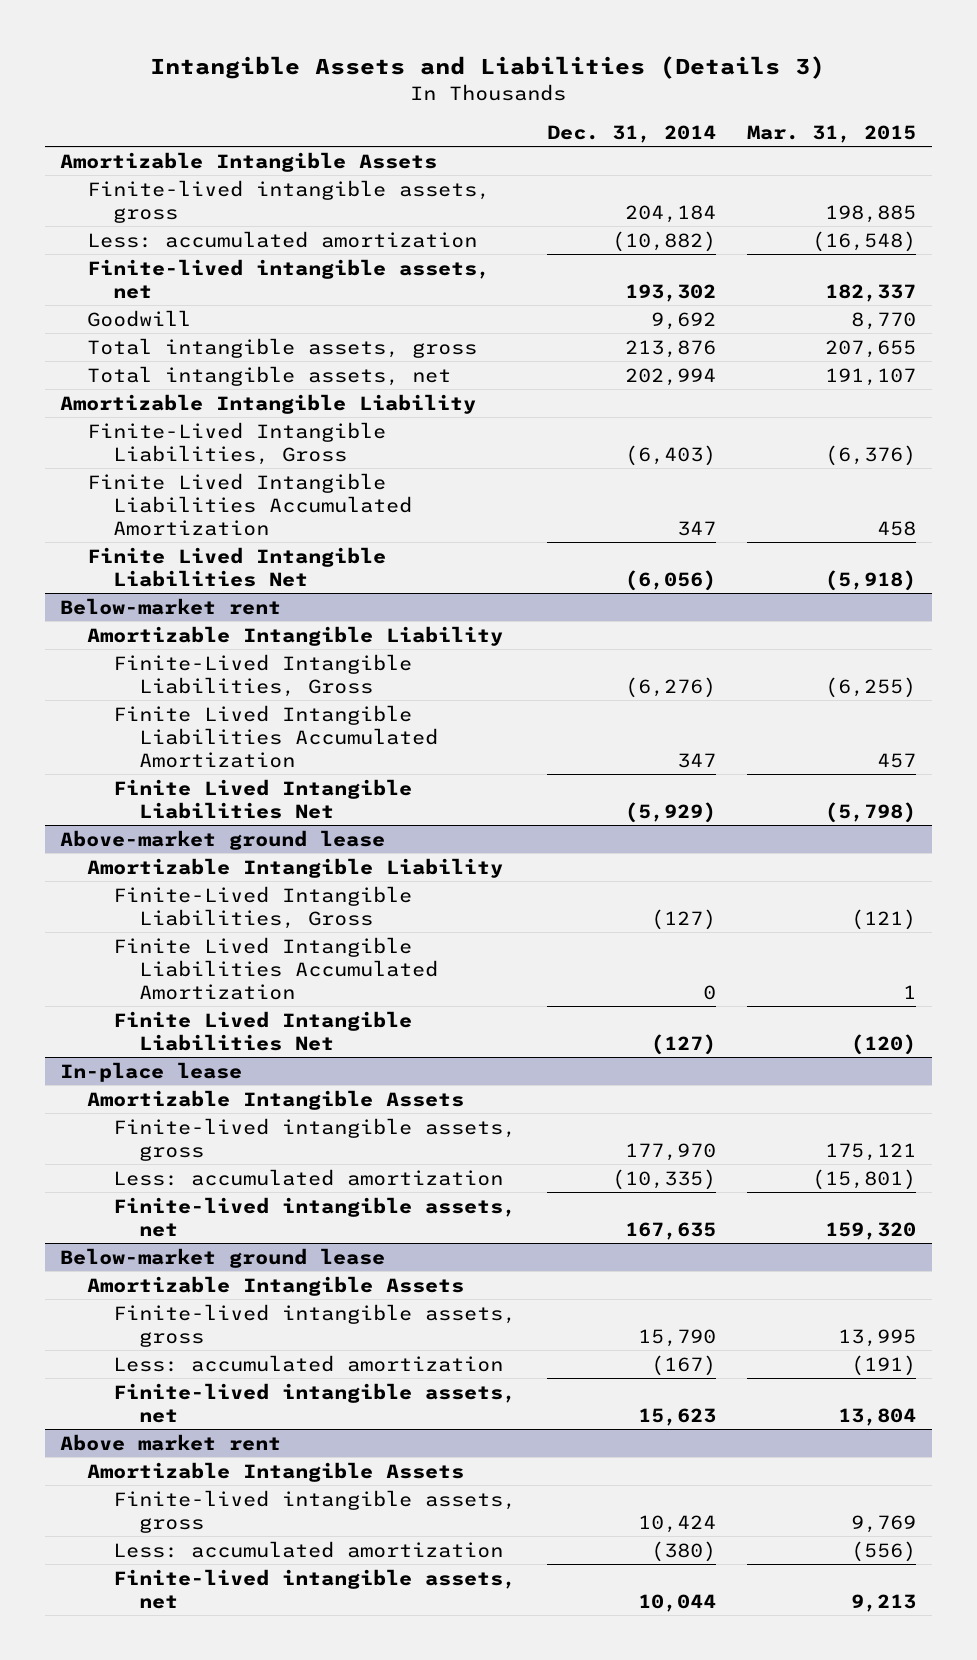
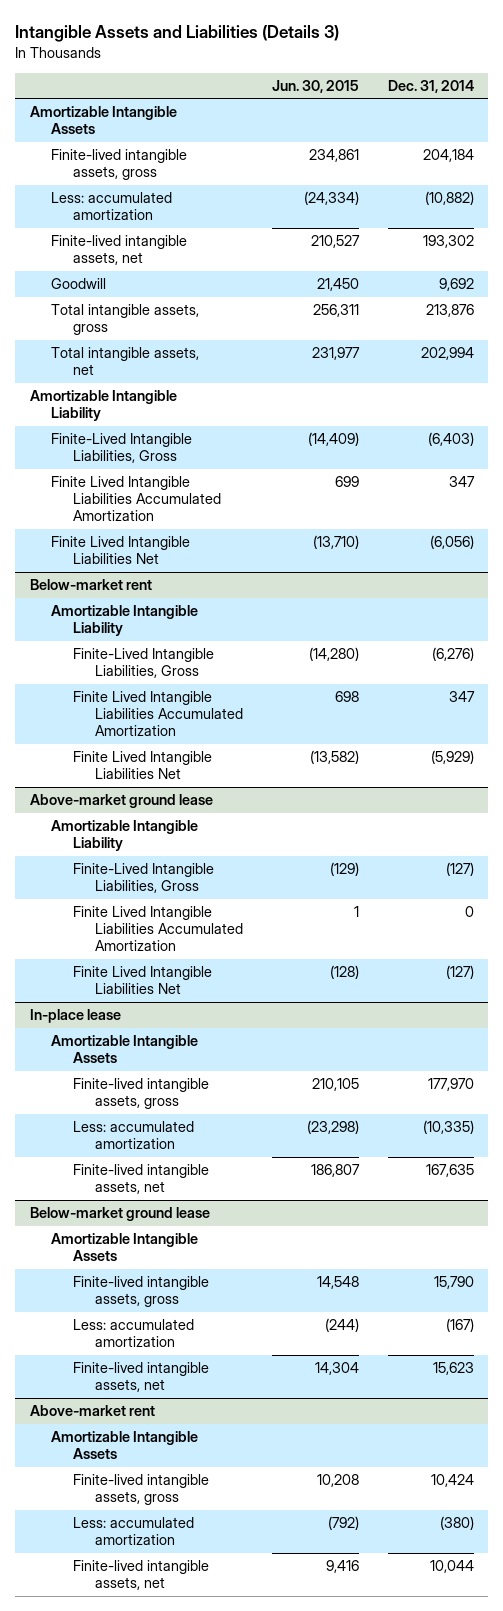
- | Dec. 31, 2014 | Mar. 31, 2015
+ | Jun. 30, 2015 | Dec. 31, 2014
- Above market rent
+ Above-market rent

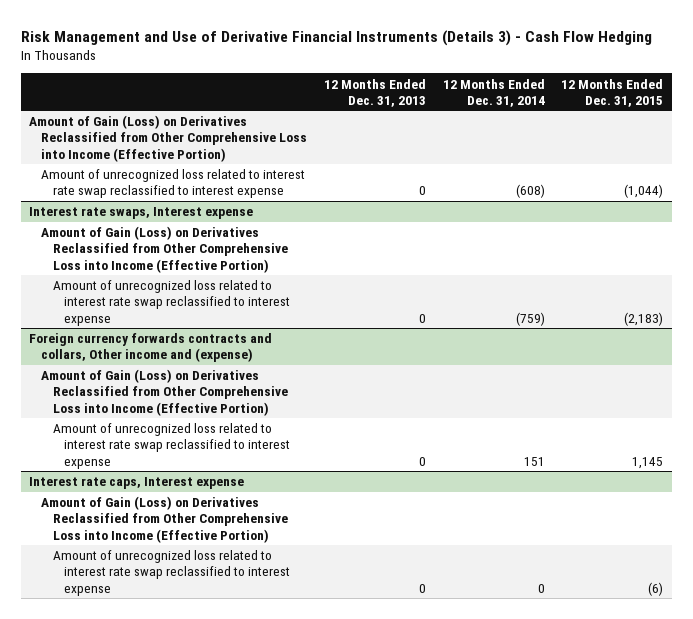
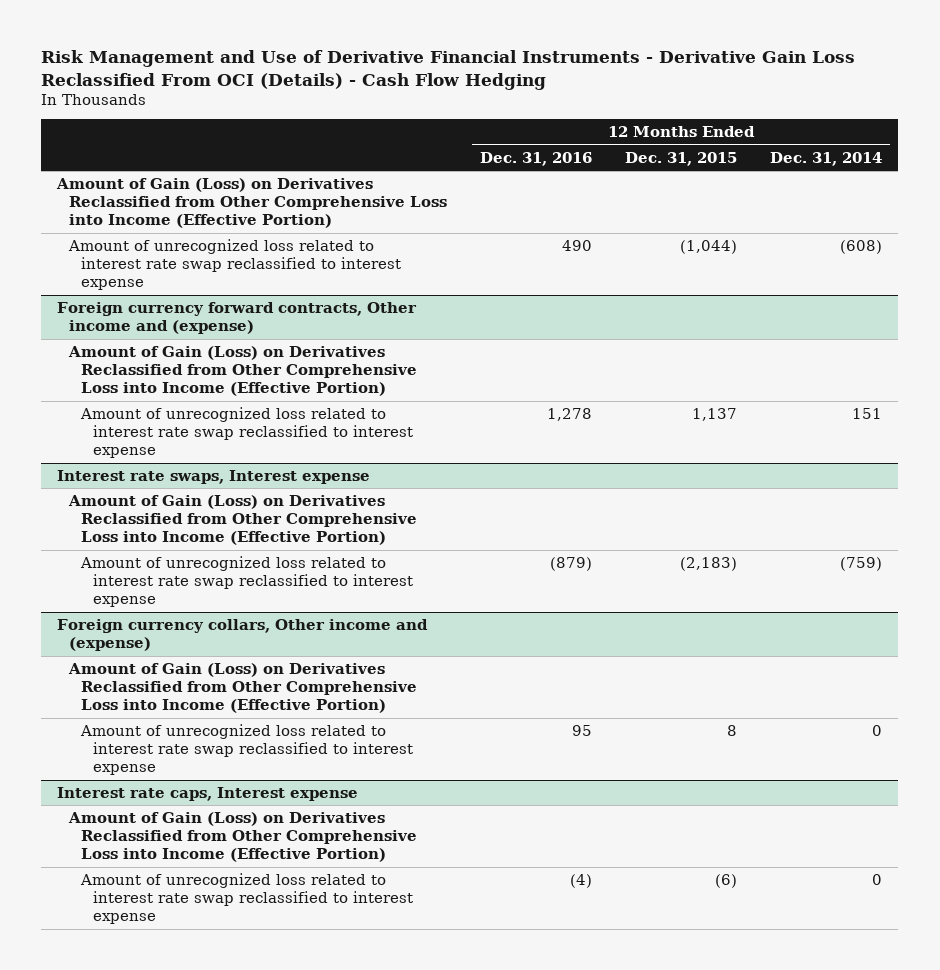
- Risk Management and Use of Derivative Financial Instruments (Details 3) - Cash Flow Hedging
+ Risk Management and Use of Derivative Financial Instruments - Derivative Gain Loss Reclassified From OCI (Details) - Cash Flow Hedging
- | 12 Months Ended Dec. 31, 2013 | 12 Months Ended Dec. 31, 2014 | 12 Months Ended Dec. 31, 2015
+ | 12 Months Ended Dec. 31, 2016 | 12 Months Ended Dec. 31, 2015 | 12 Months Ended Dec. 31, 2014
+ Foreign currency forward contracts, Other income and (expense)
+ Amount of Gain (Loss) on Derivatives Reclassified from Other Comprehensive Loss into Income (Effective Portion)
+ Amount of unrecognized loss related to interest rate swap reclassified to interest expense | 1,278 | 1,137 | 151
- Foreign currency forwards contracts and collars, Other income and (expense)
+ Foreign currency collars, Other income and (expense)
- Amount of unrecognized loss related to interest rate swap reclassified to interest expense | 0 | 151 | 1,145
+ Amount of unrecognized loss related to interest rate swap reclassified to interest expense | 95 | 8 | 0

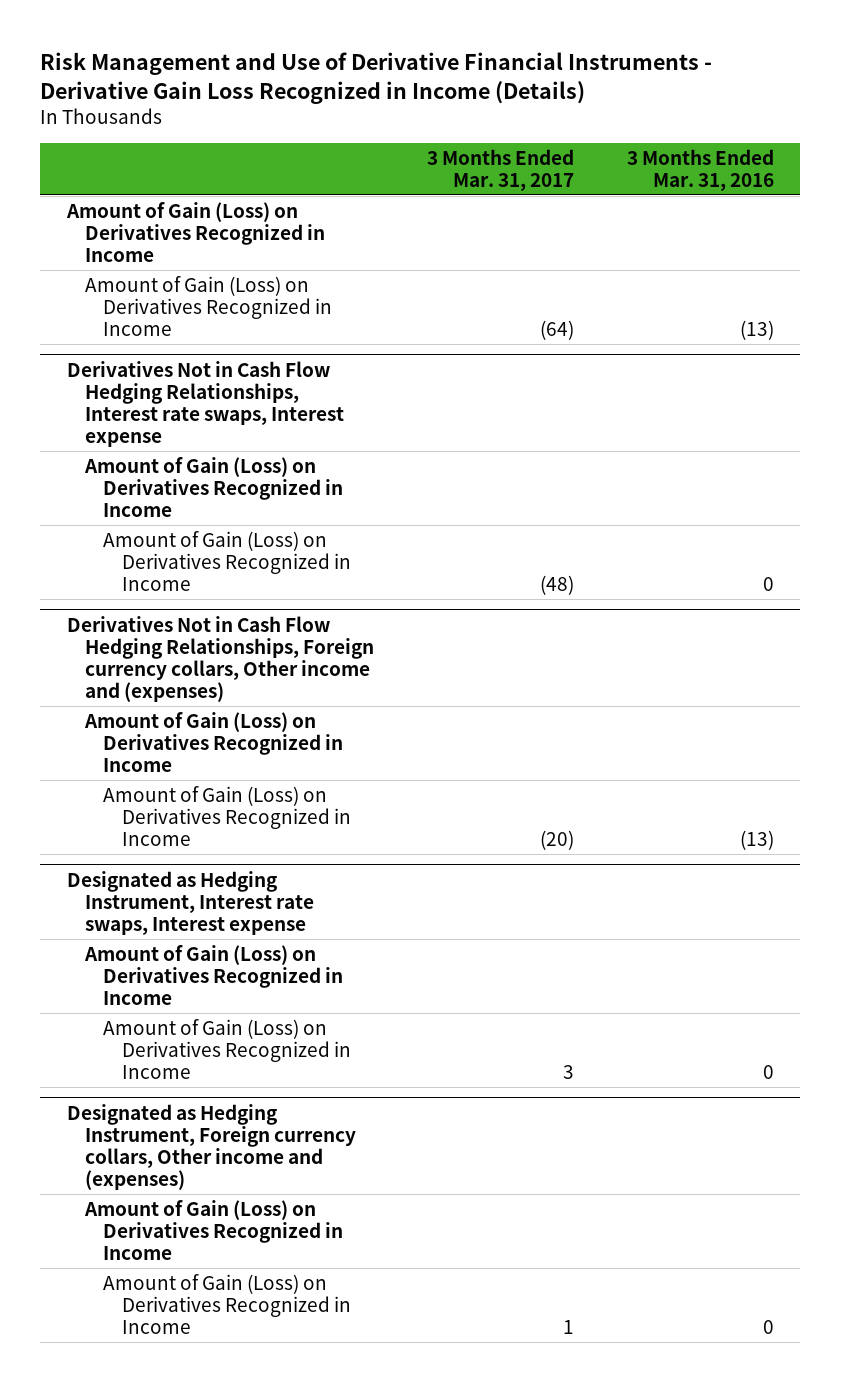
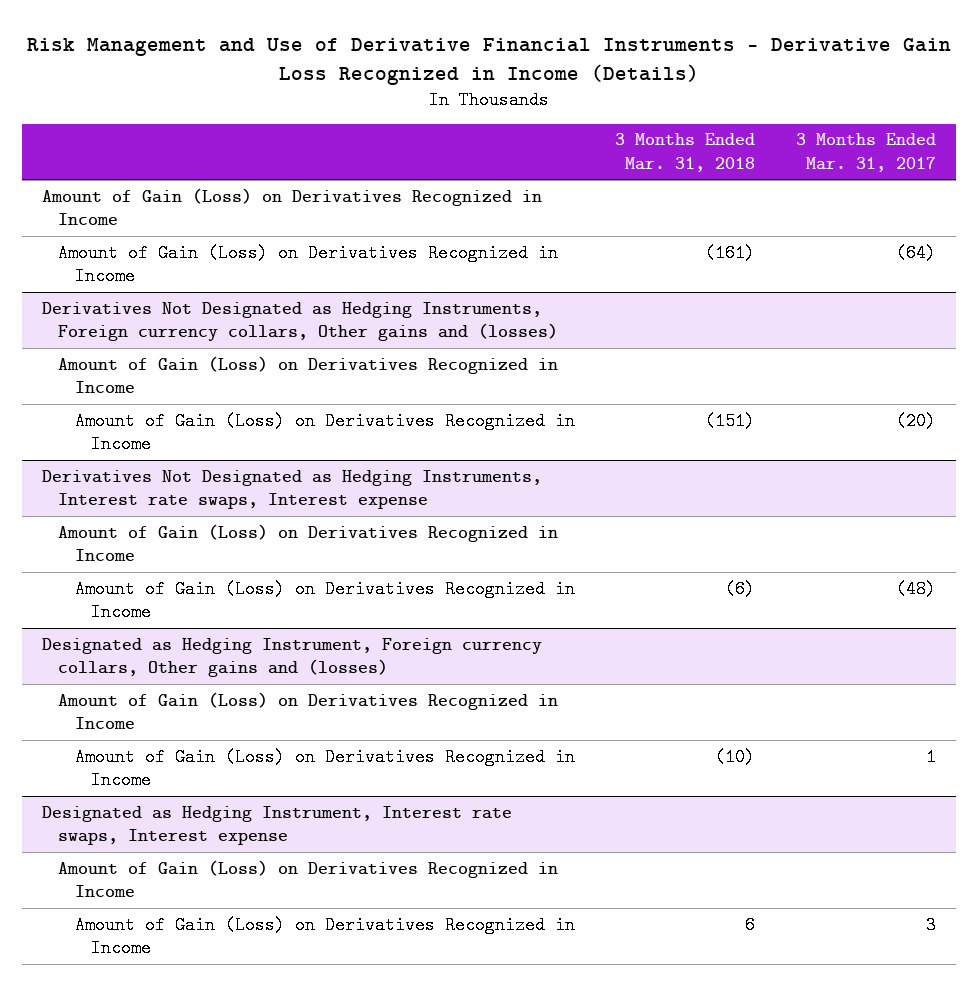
- | 3 Months Ended Mar. 31, 2017 | 3 Months Ended Mar. 31, 2016
+ | 3 Months Ended Mar. 31, 2018 | 3 Months Ended Mar. 31, 2017
- Derivatives Not in Cash Flow Hedging Relationships, Interest rate swaps, Interest expense
+ Derivatives Not Designated as Hedging Instruments, Foreign currency collars, Other gains and (losses)
+ Amount of Gain (Loss) on Derivatives Recognized in Income | (151) | (20)
+ Derivatives Not Designated as Hedging Instruments, Interest rate swaps, Interest expense
+ Amount of Gain (Loss) on Derivatives Recognized in Income
- Derivatives Not in Cash Flow Hedging Relationships, Foreign currency collars, Other income and (expenses)
+ Designated as Hedging Instrument, Foreign currency collars, Other gains and (losses)
- Amount of Gain (Loss) on Derivatives Recognized in Income | (20) | (13)
+ Amount of Gain (Loss) on Derivatives Recognized in Income | (10) | 1
- Designated as Hedging Instrument, Foreign currency collars, Other income and (expenses)
- Amount of Gain (Loss) on Derivatives Recognized in Income
- Amount of Gain (Loss) on Derivatives Recognized in Income | 1 | 0

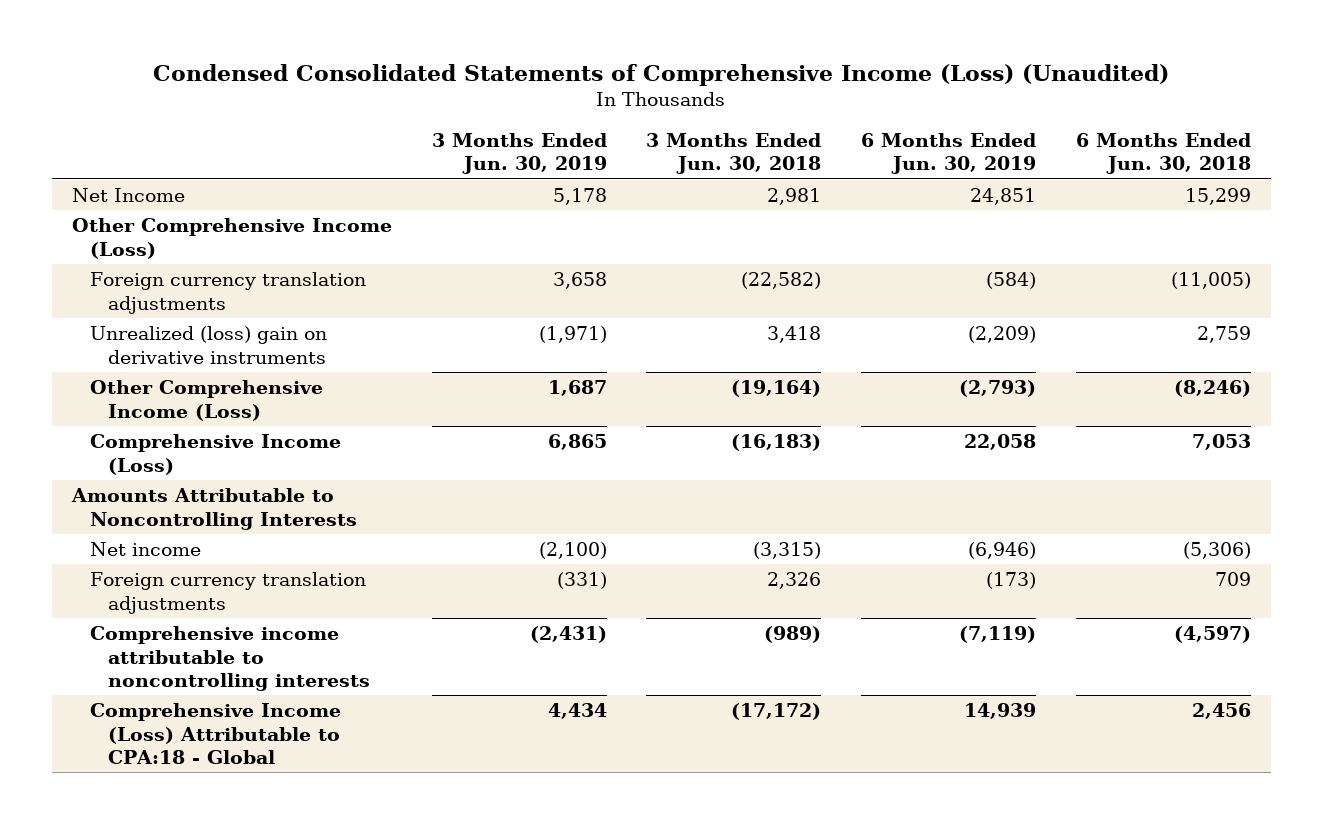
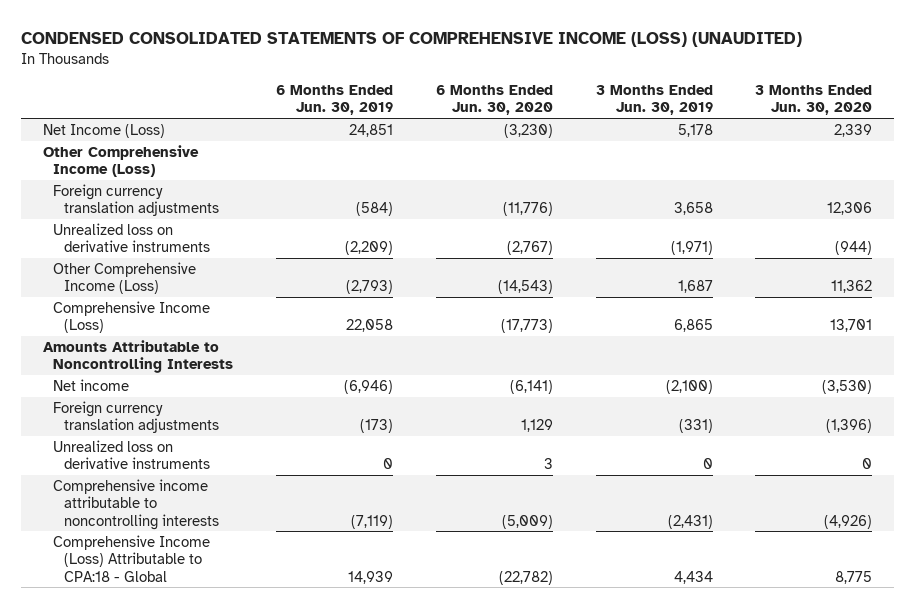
- Condensed Consolidated Statements of Comprehensive Income (Loss) (Unaudited)
+ CONDENSED CONSOLIDATED STATEMENTS OF COMPREHENSIVE INCOME (LOSS) (UNAUDITED)
- | 3 Months Ended Jun. 30, 2019 | 3 Months Ended Jun. 30, 2018 | 6 Months Ended Jun. 30, 2019 | 6 Months Ended Jun. 30, 2018
+ | 6 Months Ended Jun. 30, 2019 | 6 Months Ended Jun. 30, 2020 | 3 Months Ended Jun. 30, 2019 | 3 Months Ended Jun. 30, 2020
- Net Income | 5,178 | 2,981 | 24,851 | 15,299
+ Net Income (Loss) | 24,851 | (3,230) | 5,178 | 2,339
- Unrealized (loss) gain on derivative instruments | (1,971) | 3,418 | (2,209) | 2,759
+ Unrealized loss on derivative instruments | (2,209) | (2,767) | (1,971) | (944)
+ Unrealized loss on derivative instruments | 0 | 3 | 0 | 0

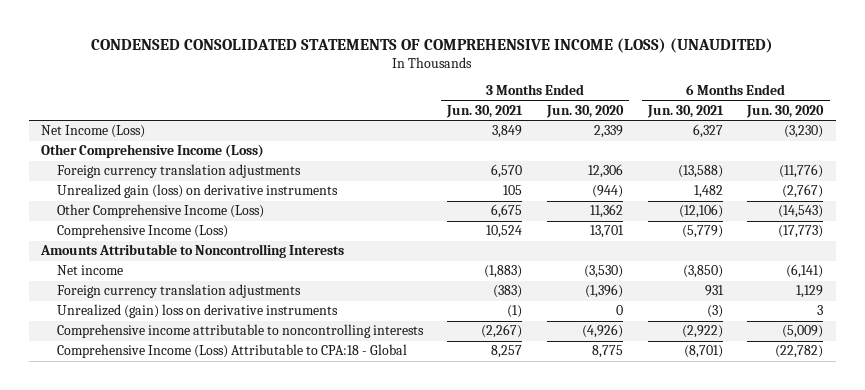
- | 6 Months Ended Jun. 30, 2019 | 6 Months Ended Jun. 30, 2020 | 3 Months Ended Jun. 30, 2019 | 3 Months Ended Jun. 30, 2020
+ | 3 Months Ended Jun. 30, 2021 | 3 Months Ended Jun. 30, 2020 | 6 Months Ended Jun. 30, 2021 | 6 Months Ended Jun. 30, 2020
- Unrealized loss on derivative instruments | (2,209) | (2,767) | (1,971) | (944)
+ Unrealized gain (loss) on derivative instruments | 105 | (944) | 1,482 | (2,767)
- Unrealized loss on derivative instruments | 0 | 3 | 0 | 0
+ Unrealized (gain) loss on derivative instruments | (1) | 0 | (3) | 3

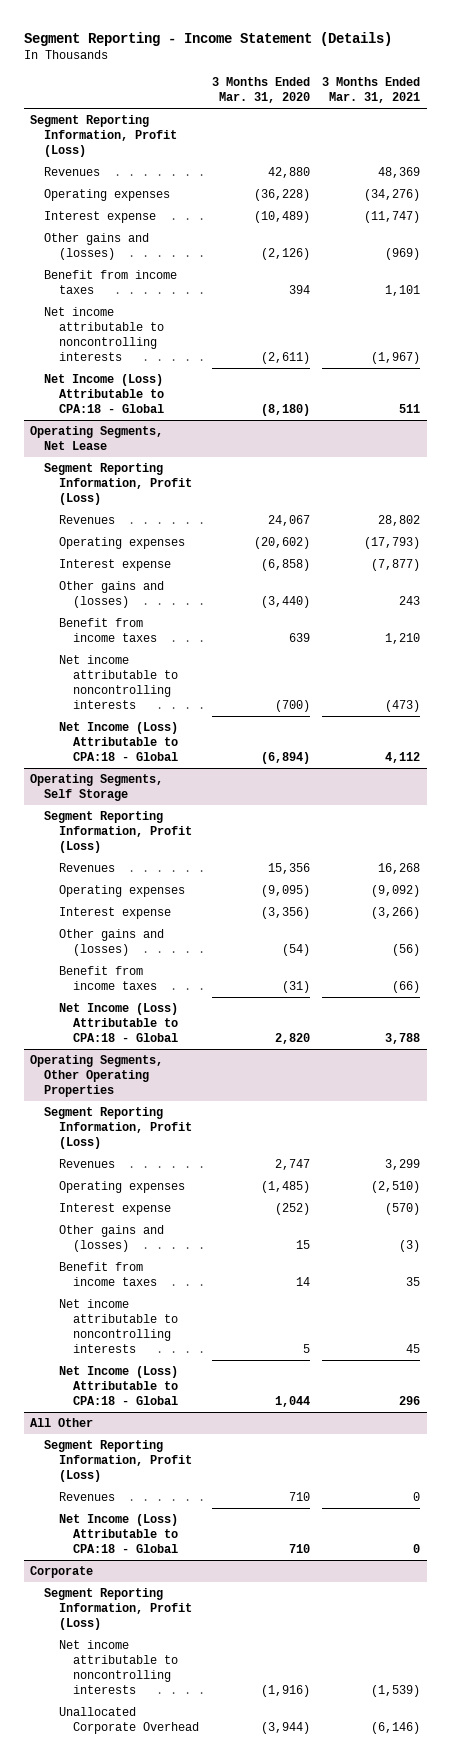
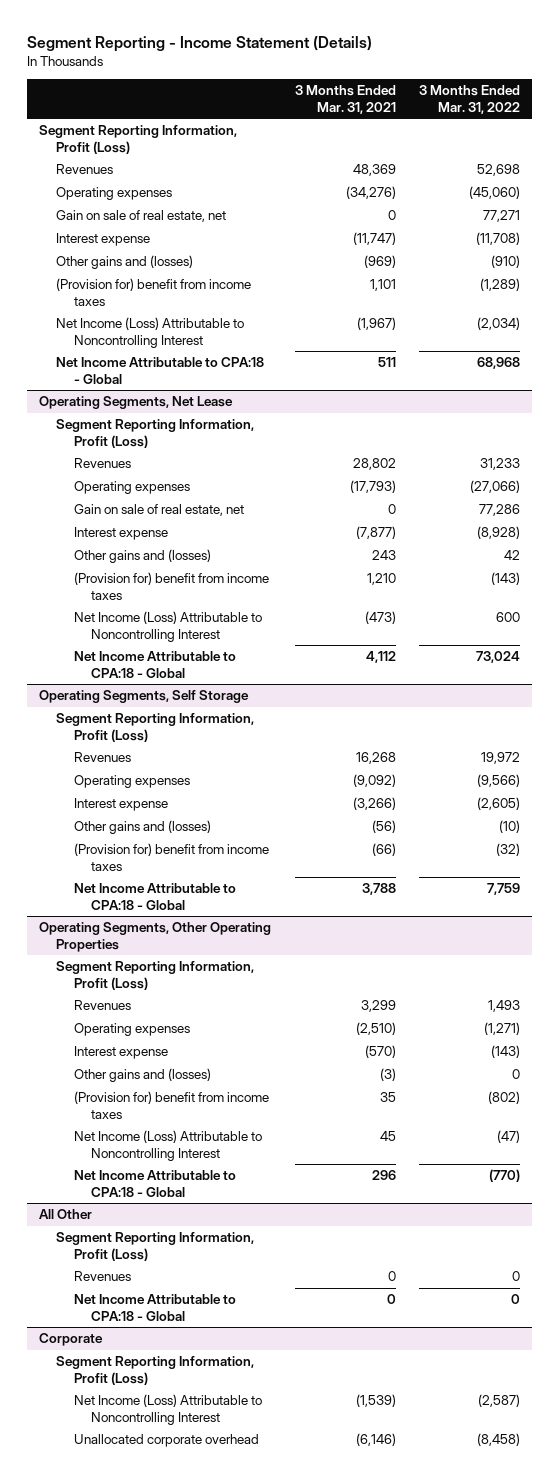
- | 3 Months Ended Mar. 31, 2020 | 3 Months Ended Mar. 31, 2021
+ | 3 Months Ended Mar. 31, 2021 | 3 Months Ended Mar. 31, 2022
+ Gain on sale of real estate, net | 0 | 77,271
- Benefit from income taxes | 394 | 1,101
- Net income attributable to noncontrolling interests | (2,611) | (1,967)
- Net Income (Loss) Attributable to CPA:18 - Global | (8,180) | 511
+ (Provision for) benefit from income taxes | 1,101 | (1,289)
+ Net Income (Loss) Attributable to Noncontrolling Interest | (1,967) | (2,034)
+ Net Income Attributable to CPA:18 - Global | 511 | 68,968
@ Operating Segments, Net Lease
+ Gain on sale of real estate, net | 0 | 77,286
- Benefit from income taxes | 639 | 1,210
- Net income attributable to noncontrolling interests | (700) | (473)
- Net Income (Loss) Attributable to CPA:18 - Global | (6,894) | 4,112
+ (Provision for) benefit from income taxes | 1,210 | (143)
+ Net Income (Loss) Attributable to Noncontrolling Interest | (473) | 600
+ Net Income Attributable to CPA:18 - Global | 4,112 | 73,024
@ Operating Segments, Self Storage
- Benefit from income taxes | (31) | (66)
- Net Income (Loss) Attributable to CPA:18 - Global | 2,820 | 3,788
+ (Provision for) benefit from income taxes | (66) | (32)
+ Net Income Attributable to CPA:18 - Global | 3,788 | 7,759
@ Operating Segments, Other Operating Properties
- Benefit from income taxes | 14 | 35
- Net income attributable to noncontrolling interests | 5 | 45
- Net Income (Loss) Attributable to CPA:18 - Global | 1,044 | 296
+ (Provision for) benefit from income taxes | 35 | (802)
+ Net Income (Loss) Attributable to Noncontrolling Interest | 45 | (47)
+ Net Income Attributable to CPA:18 - Global | 296 | (770)
@ All Other
- Net Income (Loss) Attributable to CPA:18 - Global | 710 | 0
+ Net Income Attributable to CPA:18 - Global | 0 | 0
@ Corporate
- Net income attributable to noncontrolling interests | (1,916) | (1,539)
- Unallocated Corporate Overhead | (3,944) | (6,146)
+ Net Income (Loss) Attributable to Noncontrolling Interest | (1,539) | (2,587)
+ Unallocated corporate overhead | (6,146) | (8,458)

